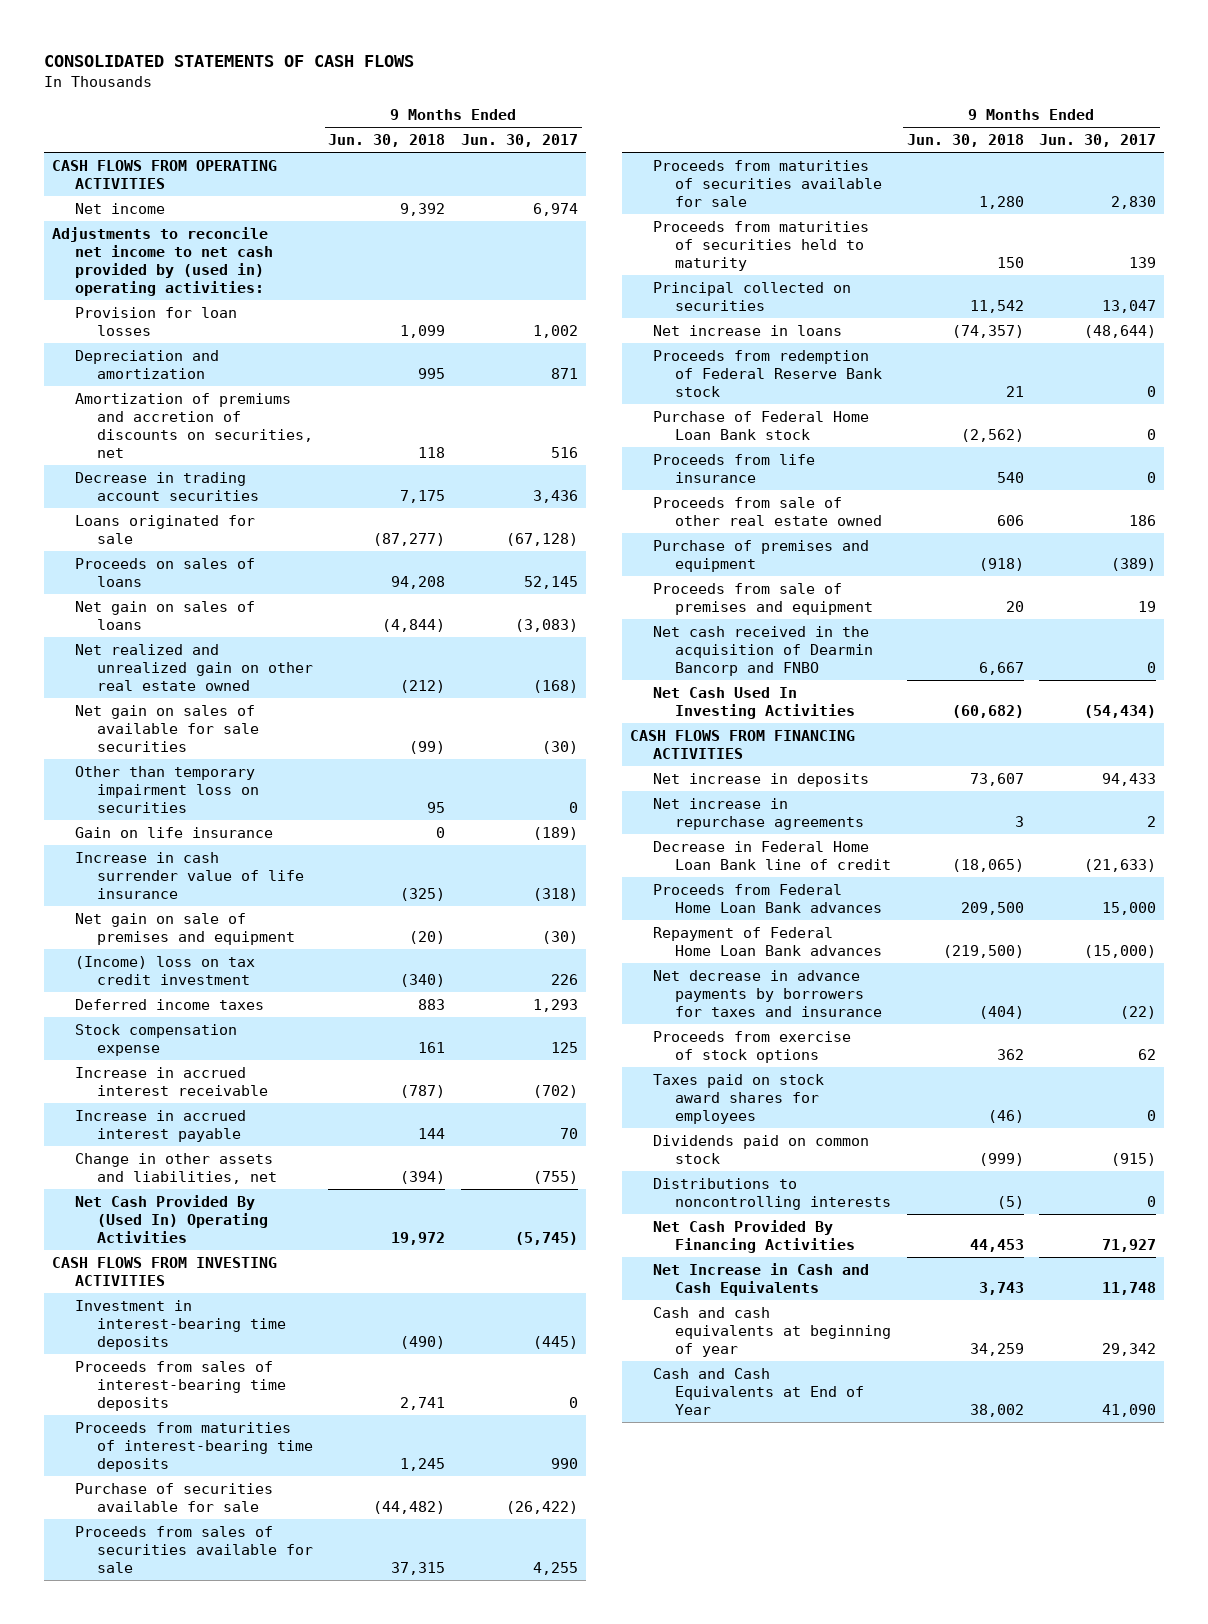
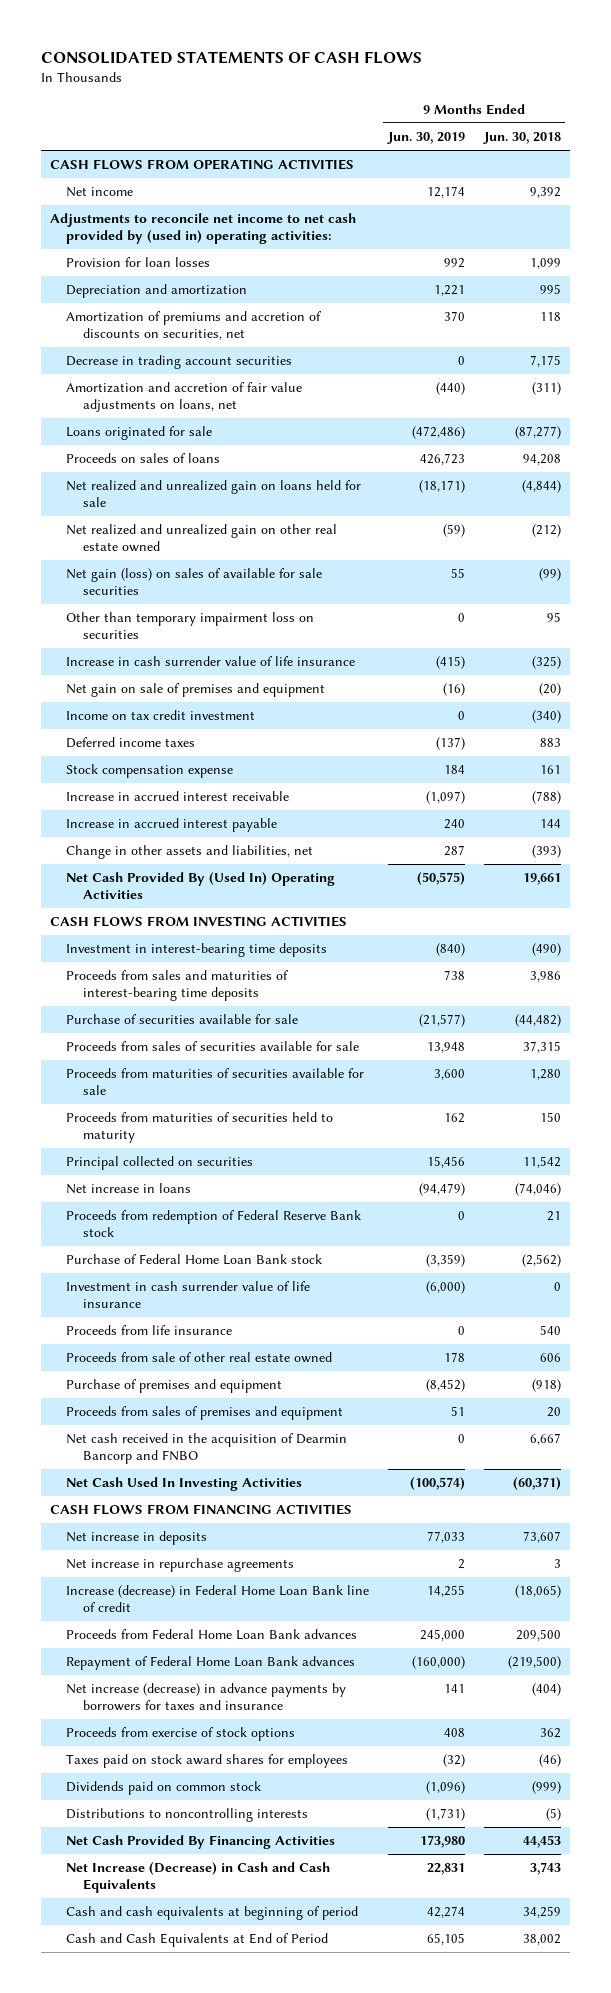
- | 9 Months Ended Jun. 30, 2018 | 9 Months Ended Jun. 30, 2017
+ | 9 Months Ended Jun. 30, 2019 | 9 Months Ended Jun. 30, 2018
+ Amortization and accretion of fair value adjustments on loans, net | (440) | (311)
- Net gain on sales of loans | (4,844) | (3,083)
+ Net realized and unrealized gain on loans held for sale | (18,171) | (4,844)
- Net gain on sales of available for sale securities | (99) | (30)
+ Net gain (loss) on sales of available for sale securities | 55 | (99)
- Gain on life insurance | 0 | (189)
- (Income) loss on tax credit investment | (340) | 226
+ Income on tax credit investment | 0 | (340)
- Increase in accrued interest receivable | (787) | (702)
+ Increase in accrued interest receivable | (1,097) | (788)
- Change in other assets and liabilities, net | (394) | (755)
- Net Cash Provided By (Used In) Operating Activities | 19,972 | (5,745)
+ Change in other assets and liabilities, net | 287 | (393)
+ Net Cash Provided By (Used In) Operating Activities | (50,575) | 19,661
- Proceeds from sales of interest-bearing time deposits | 2,741 | 0
- Proceeds from maturities of interest-bearing time deposits | 1,245 | 990
+ Proceeds from sales and maturities of interest-bearing time deposits | 738 | 3,986
- Net increase in loans | (74,357) | (48,644)
+ Net increase in loans | (94,479) | (74,046)
+ Investment in cash surrender value of life insurance | (6,000) | 0
- Proceeds from sale of premises and equipment | 20 | 19
+ Proceeds from sales of premises and equipment | 51 | 20
- Net Cash Used In Investing Activities | (60,682) | (54,434)
+ Net Cash Used In Investing Activities | (100,574) | (60,371)
- Decrease in Federal Home Loan Bank line of credit | (18,065) | (21,633)
+ Increase (decrease) in Federal Home Loan Bank line of credit | 14,255 | (18,065)
- Net decrease in advance payments by borrowers for taxes and insurance | (404) | (22)
+ Net increase (decrease) in advance payments by borrowers for taxes and insurance | 141 | (404)
- Net Increase in Cash and Cash Equivalents | 3,743 | 11,748
- Cash and cash equivalents at beginning of year | 34,259 | 29,342
- Cash and Cash Equivalents at End of Year | 38,002 | 41,090
+ Net Increase (Decrease) in Cash and Cash Equivalents | 22,831 | 3,743
+ Cash and cash equivalents at beginning of period | 42,274 | 34,259
+ Cash and Cash Equivalents at End of Period | 65,105 | 38,002

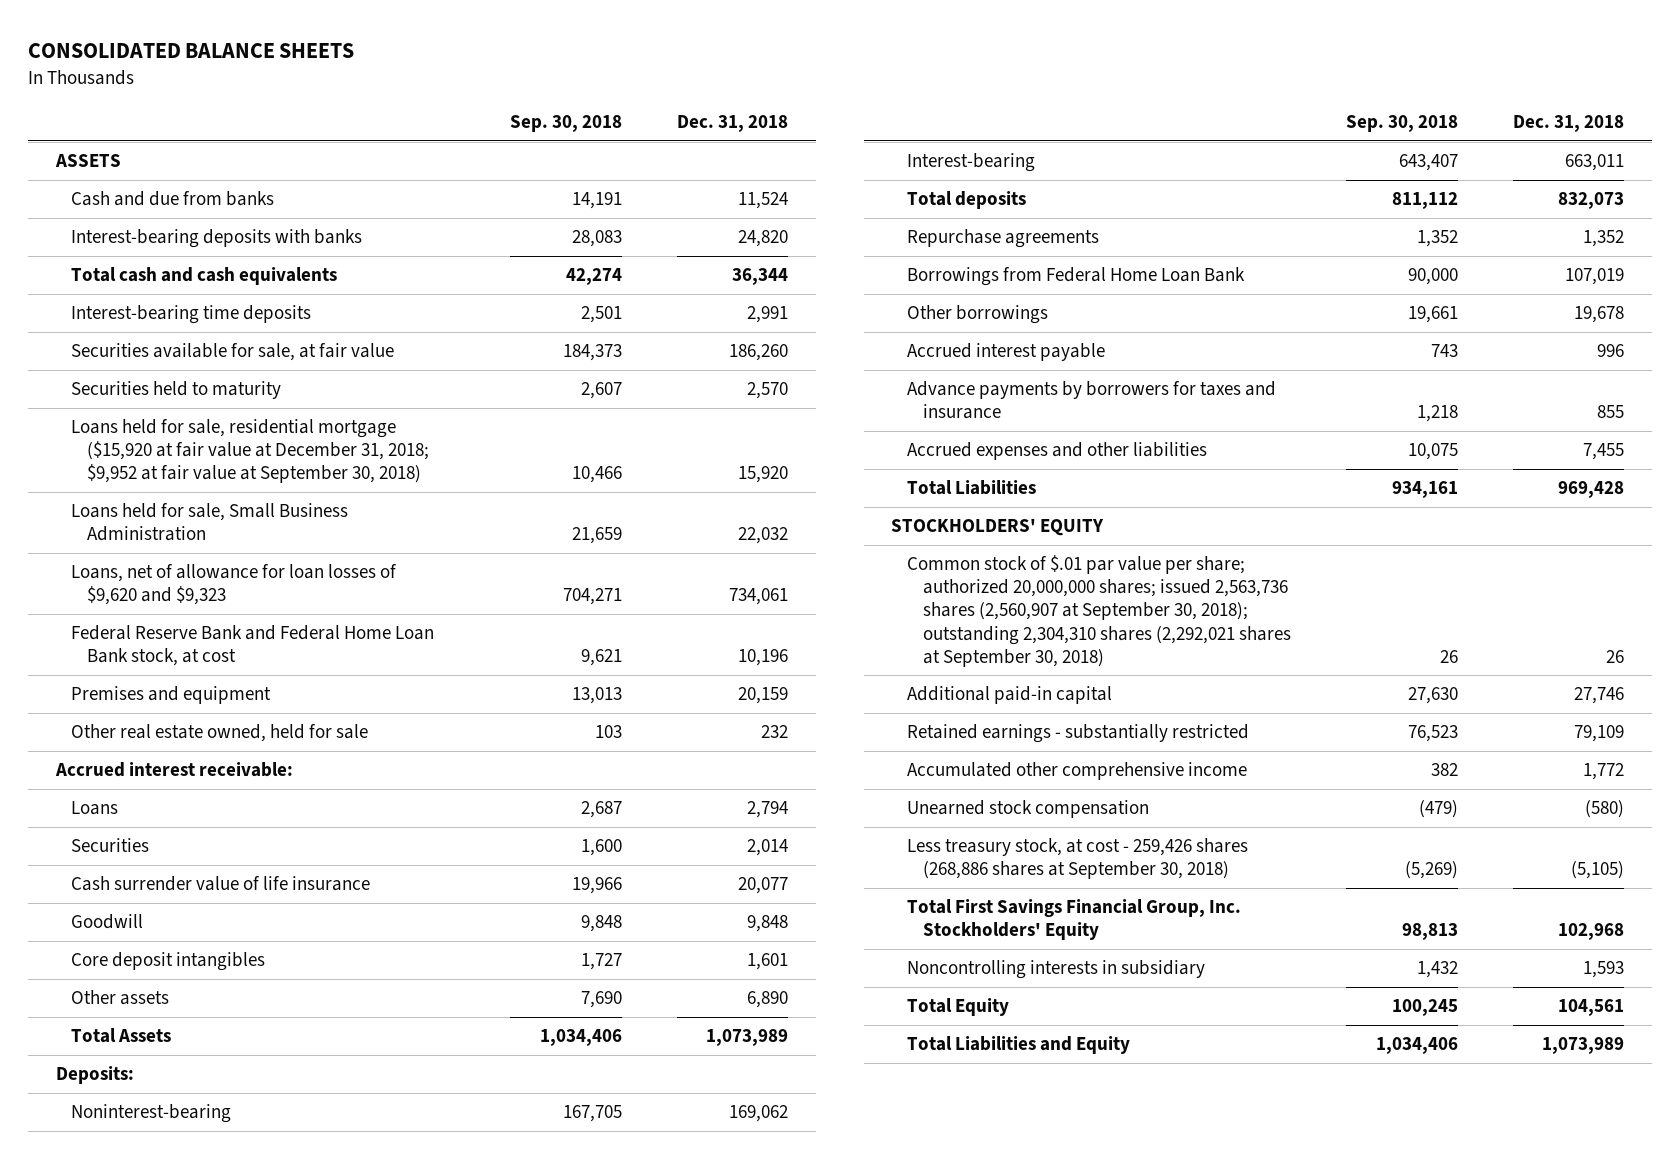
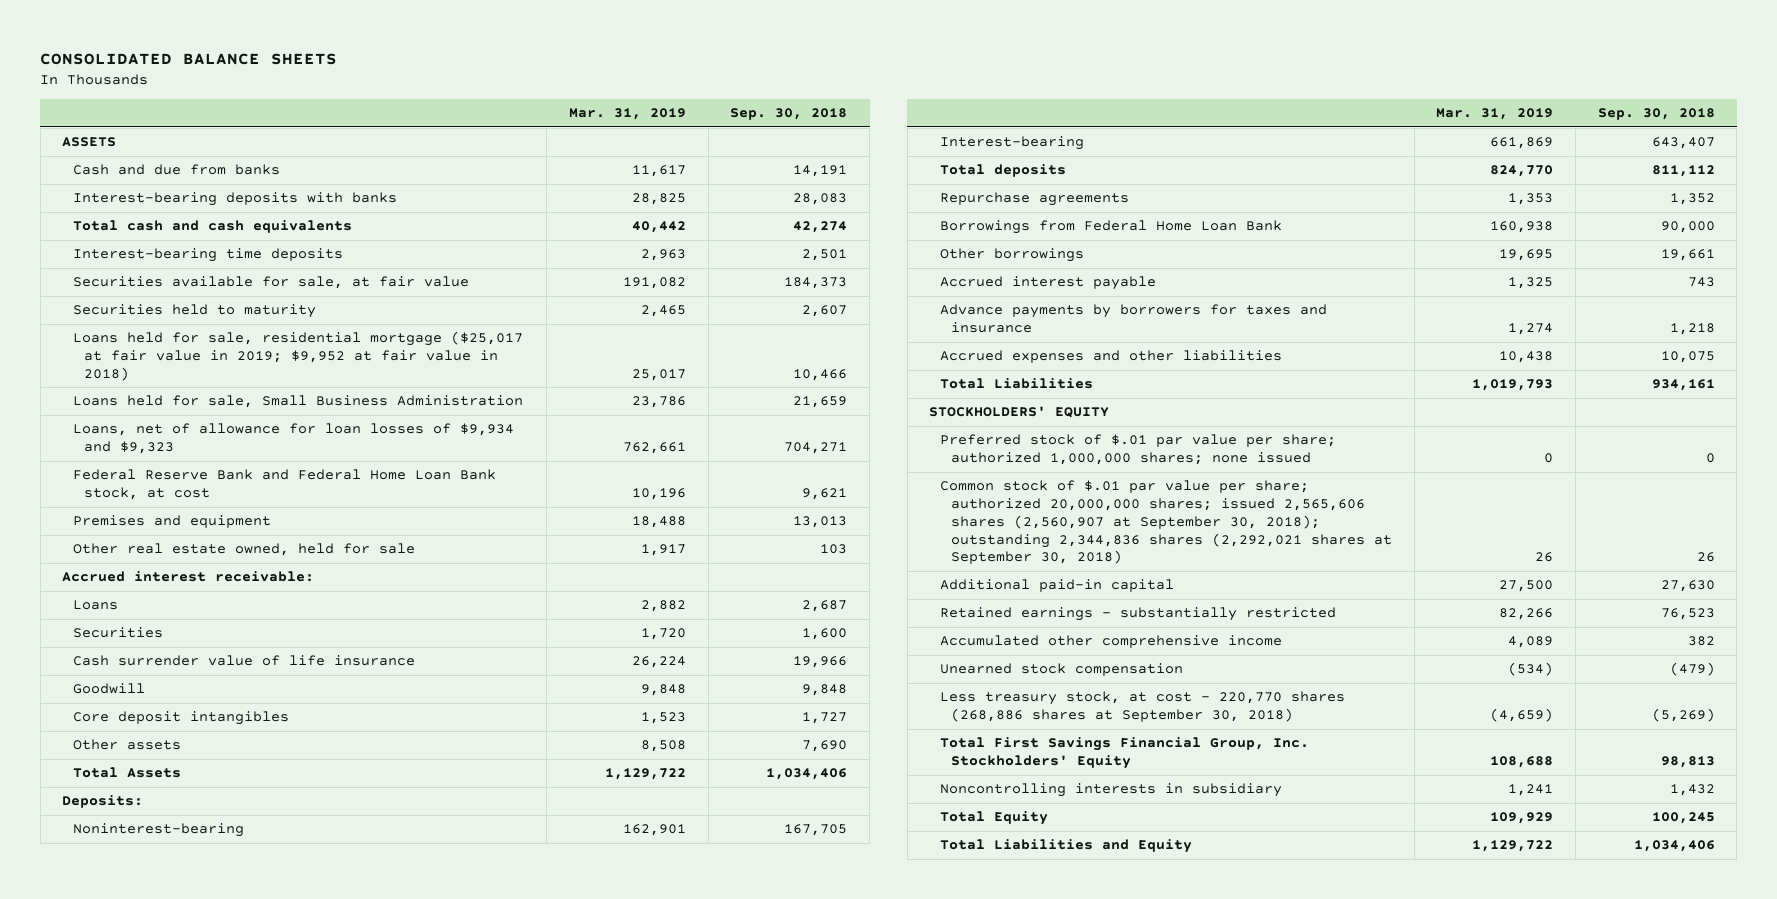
- | Sep. 30, 2018 | Dec. 31, 2018
+ | Mar. 31, 2019 | Sep. 30, 2018
- Loans held for sale, residential mortgage ($15,920 at fair value at December 31, 2018; $9,952 at fair value at September 30, 2018) | 10,466 | 15,920
+ Loans held for sale, residential mortgage ($25,017 at fair value in 2019; $9,952 at fair value in 2018) | 25,017 | 10,466
- Loans, net of allowance for loan losses of $9,620 and $9,323 | 704,271 | 734,061
+ Loans, net of allowance for loan losses of $9,934 and $9,323 | 762,661 | 704,271
- Common stock of $.01 par value per share; authorized 20,000,000 shares; issued 2,563,736 shares (2,560,907 at September 30, 2018); outstanding 2,304,310 shares (2,292,021 shares at September 30, 2018) | 26 | 26
+ Preferred stock of $.01 par value per share; authorized 1,000,000 shares; none issued | 0 | 0
+ Common stock of $.01 par value per share; authorized 20,000,000 shares; issued 2,565,606 shares (2,560,907 at September 30, 2018); outstanding 2,344,836 shares (2,292,021 shares at September 30, 2018) | 26 | 26
- Less treasury stock, at cost - 259,426 shares (268,886 shares at September 30, 2018) | (5,269) | (5,105)
+ Less treasury stock, at cost - 220,770 shares (268,886 shares at September 30, 2018) | (4,659) | (5,269)

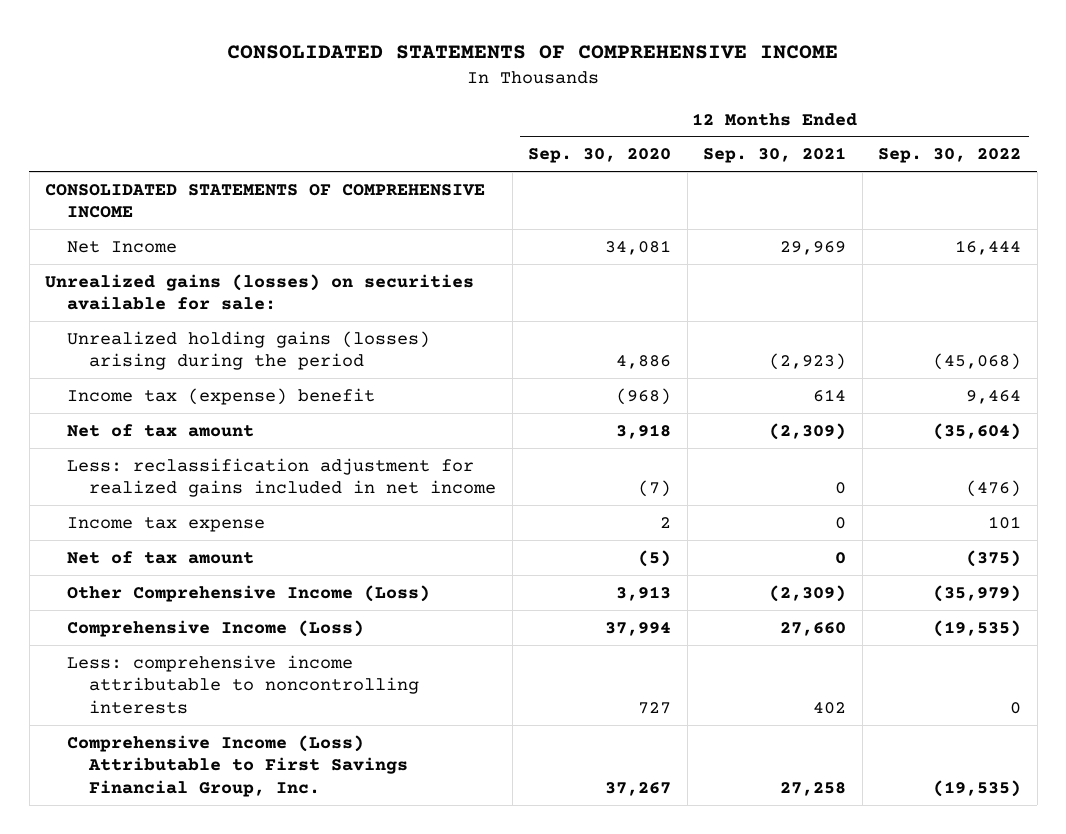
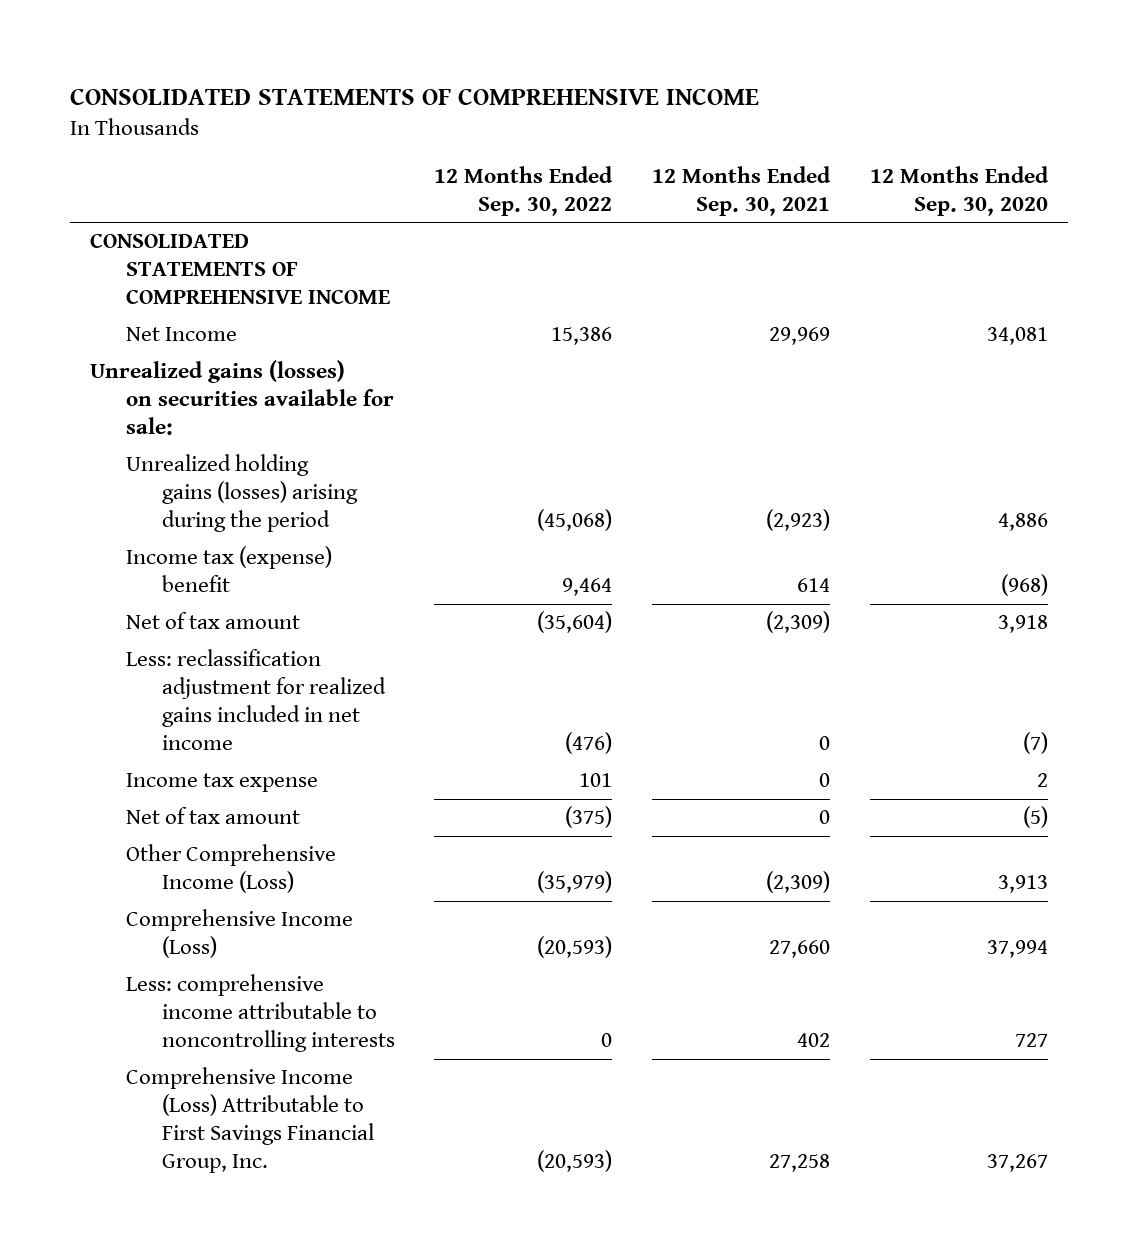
- | 12 Months Ended Sep. 30, 2020 | 12 Months Ended Sep. 30, 2021 | 12 Months Ended Sep. 30, 2022
+ | 12 Months Ended Sep. 30, 2022 | 12 Months Ended Sep. 30, 2021 | 12 Months Ended Sep. 30, 2020
- Net Income | 34,081 | 29,969 | 16,444
+ Net Income | 15,386 | 29,969 | 34,081
- Comprehensive Income (Loss) | 37,994 | 27,660 | (19,535)
+ Comprehensive Income (Loss) | (20,593) | 27,660 | 37,994
- Comprehensive Income (Loss) Attributable to First Savings Financial Group, Inc. | 37,267 | 27,258 | (19,535)
+ Comprehensive Income (Loss) Attributable to First Savings Financial Group, Inc. | (20,593) | 27,258 | 37,267

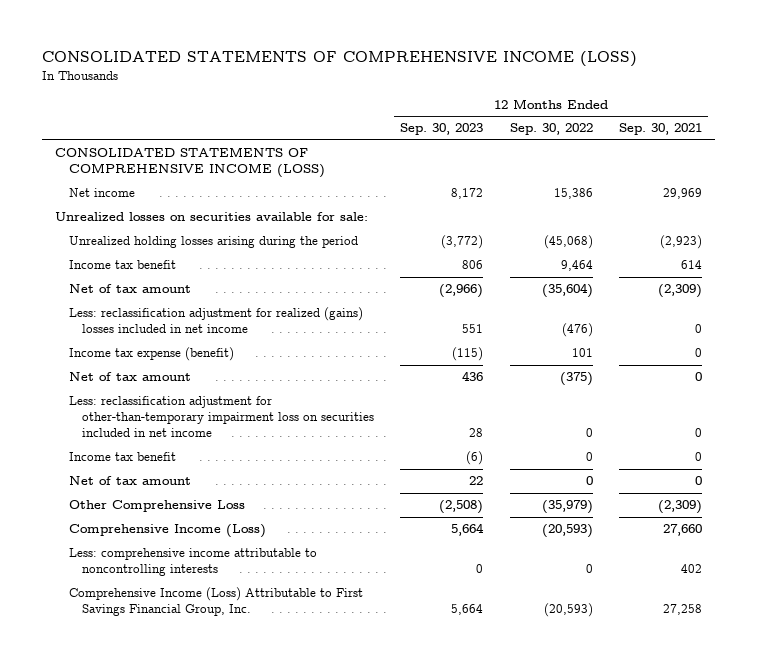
- CONSOLIDATED STATEMENTS OF COMPREHENSIVE INCOME
+ CONSOLIDATED STATEMENTS OF COMPREHENSIVE INCOME (LOSS)
- | 12 Months Ended Sep. 30, 2022 | 12 Months Ended Sep. 30, 2021 | 12 Months Ended Sep. 30, 2020
+ | 12 Months Ended Sep. 30, 2023 | 12 Months Ended Sep. 30, 2022 | 12 Months Ended Sep. 30, 2021
- CONSOLIDATED STATEMENTS OF COMPREHENSIVE INCOME
- Net Income | 15,386 | 29,969 | 34,081
- Unrealized gains (losses) on securities available for sale:
- Unrealized holding gains (losses) arising during the period | (45,068) | (2,923) | 4,886
- Income tax (expense) benefit | 9,464 | 614 | (968)
+ CONSOLIDATED STATEMENTS OF COMPREHENSIVE INCOME (LOSS)
+ Net income | 8,172 | 15,386 | 29,969
+ Unrealized losses on securities available for sale:
+ Unrealized holding losses arising during the period | (3,772) | (45,068) | (2,923)
+ Income tax benefit | 806 | 9,464 | 614
- Less: reclassification adjustment for realized gains included in net income | (476) | 0 | (7)
- Income tax expense | 101 | 0 | 2
+ Less: reclassification adjustment for realized (gains) losses included in net income | 551 | (476) | 0
+ Income tax expense (benefit) | (115) | 101 | 0
- Other Comprehensive Income (Loss) | (35,979) | (2,309) | 3,913
+ Less: reclassification adjustment for other-than-temporary impairment loss on securities included in net income | 28 | 0 | 0
+ Income tax benefit | (6) | 0 | 0
+ Net of tax amount | 22 | 0 | 0
+ Other Comprehensive Loss | (2,508) | (35,979) | (2,309)

